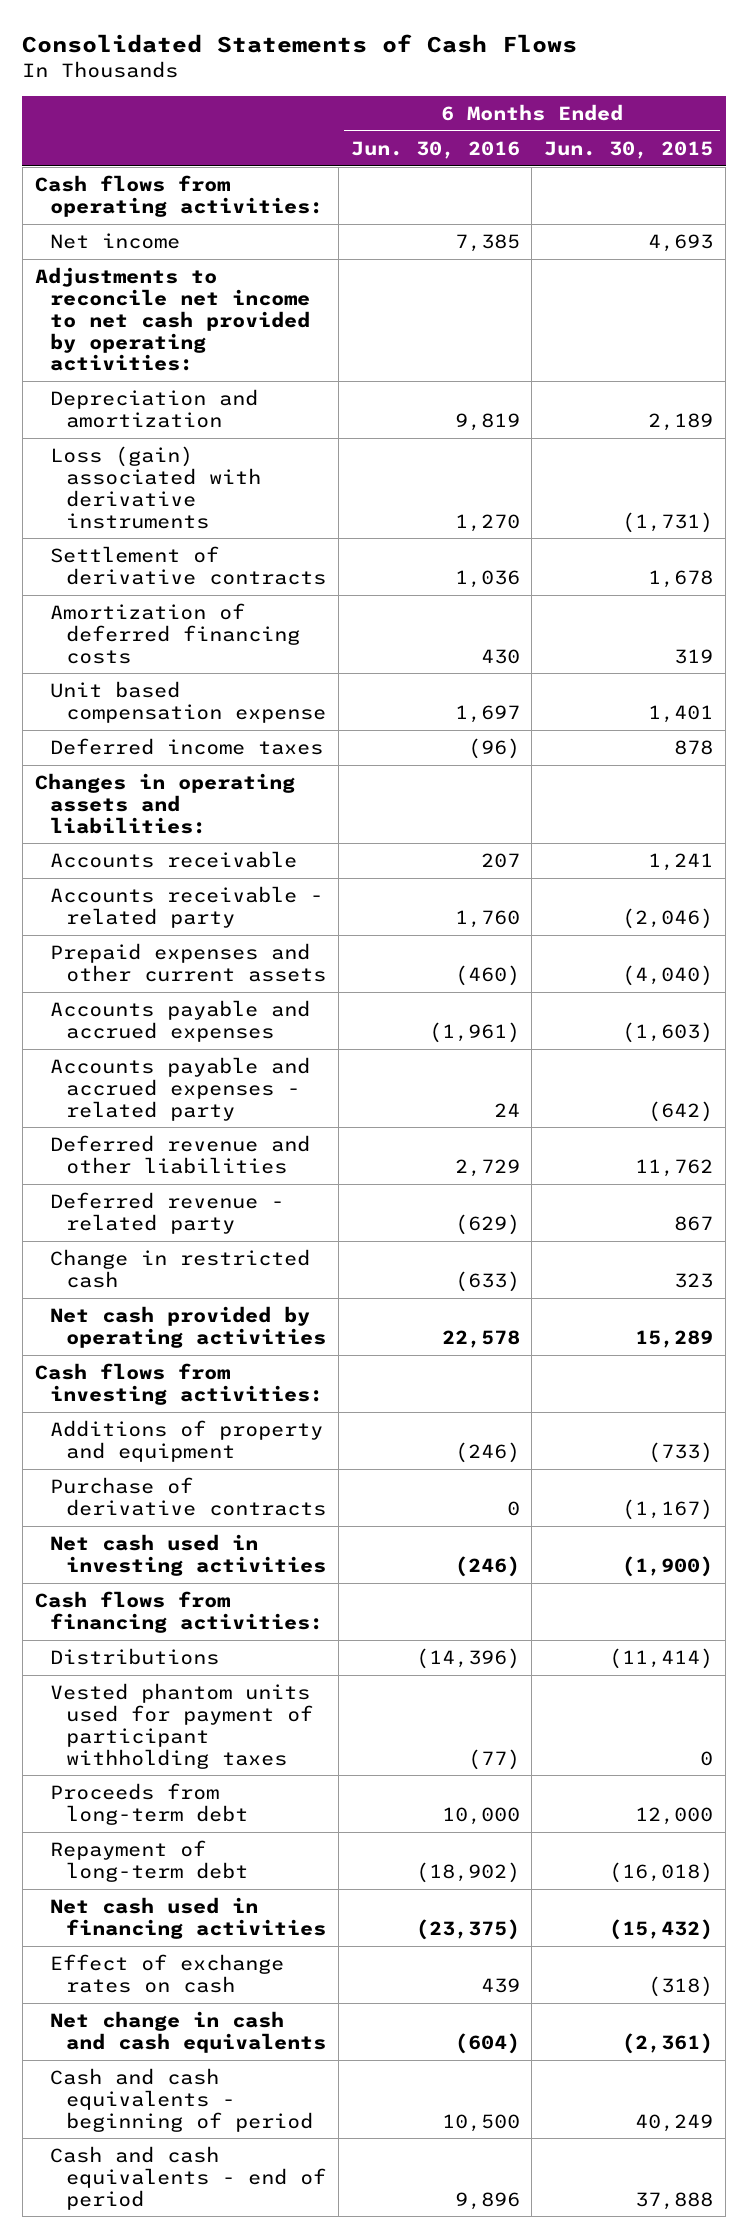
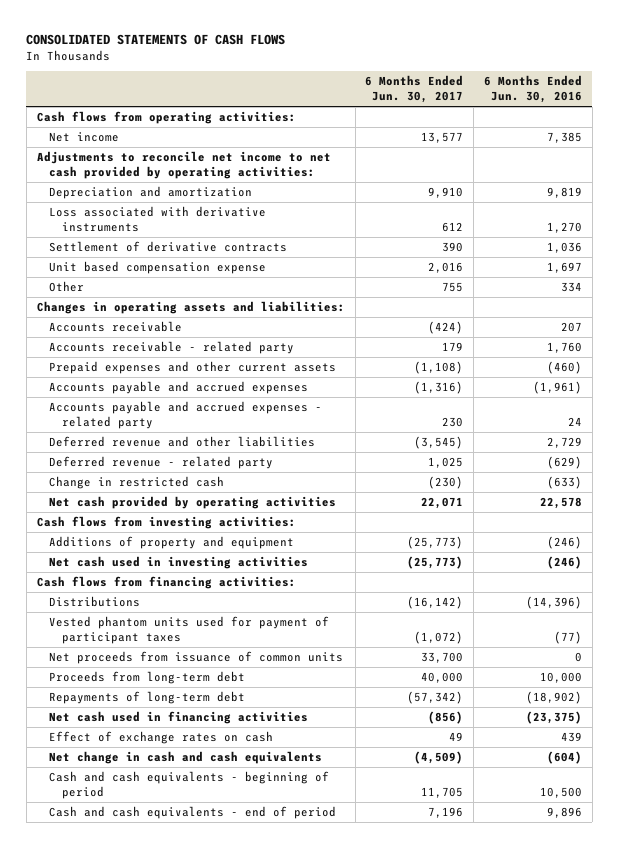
- Consolidated Statements of Cash Flows
+ CONSOLIDATED STATEMENTS OF CASH FLOWS
- | 6 Months Ended Jun. 30, 2016 | 6 Months Ended Jun. 30, 2015
+ | 6 Months Ended Jun. 30, 2017 | 6 Months Ended Jun. 30, 2016
- Loss (gain) associated with derivative instruments | 1,270 | (1,731)
+ Loss associated with derivative instruments | 612 | 1,270
- Amortization of deferred financing costs | 430 | 319
- Deferred income taxes | (96) | 878
+ Other | 755 | 334
- Purchase of derivative contracts | 0 | (1,167)
- Vested phantom units used for payment of participant withholding taxes | (77) | 0
+ Vested phantom units used for payment of participant taxes | (1,072) | (77)
+ Net proceeds from issuance of common units | 33,700 | 0
- Repayment of long-term debt | (18,902) | (16,018)
+ Repayments of long-term debt | (57,342) | (18,902)

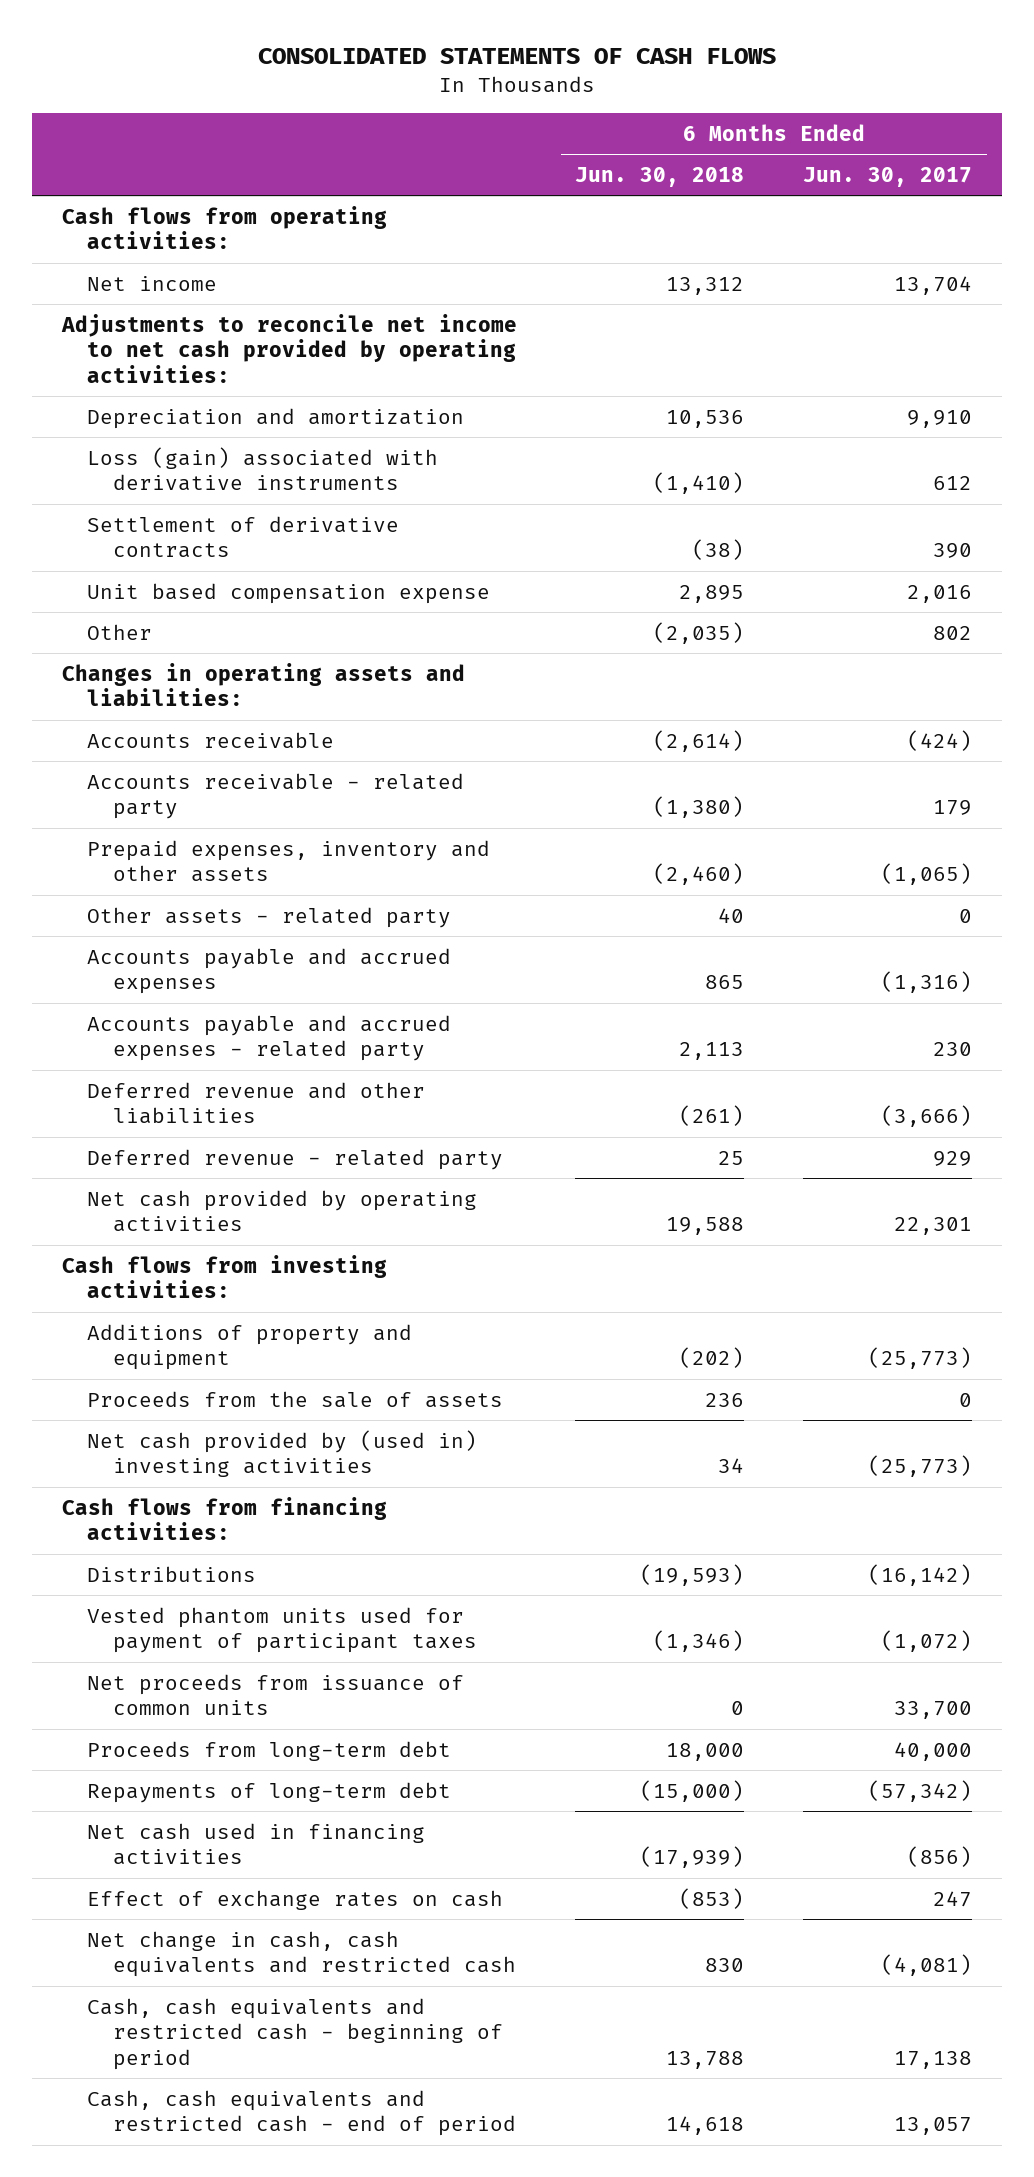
- | 6 Months Ended Jun. 30, 2017 | 6 Months Ended Jun. 30, 2016
+ | 6 Months Ended Jun. 30, 2018 | 6 Months Ended Jun. 30, 2017
- Net income | 13,577 | 7,385
+ Net income | 13,312 | 13,704
- Loss associated with derivative instruments | 612 | 1,270
+ Loss (gain) associated with derivative instruments | (1,410) | 612
- Other | 755 | 334
+ Other | (2,035) | 802
- Prepaid expenses and other current assets | (1,108) | (460)
+ Prepaid expenses, inventory and other assets | (2,460) | (1,065)
+ Other assets - related party | 40 | 0
- Deferred revenue and other liabilities | (3,545) | 2,729
- Deferred revenue - related party | 1,025 | (629)
- Change in restricted cash | (230) | (633)
- Net cash provided by operating activities | 22,071 | 22,578
+ Deferred revenue and other liabilities | (261) | (3,666)
+ Deferred revenue - related party | 25 | 929
+ Net cash provided by operating activities | 19,588 | 22,301
- Net cash used in investing activities | (25,773) | (246)
+ Proceeds from the sale of assets | 236 | 0
+ Net cash provided by (used in) investing activities | 34 | (25,773)
- Effect of exchange rates on cash | 49 | 439
- Net change in cash and cash equivalents | (4,509) | (604)
- Cash and cash equivalents - beginning of period | 11,705 | 10,500
- Cash and cash equivalents - end of period | 7,196 | 9,896
+ Effect of exchange rates on cash | (853) | 247
+ Net change in cash, cash equivalents and restricted cash | 830 | (4,081)
+ Cash, cash equivalents and restricted cash - beginning of period | 13,788 | 17,138
+ Cash, cash equivalents and restricted cash - end of period | 14,618 | 13,057

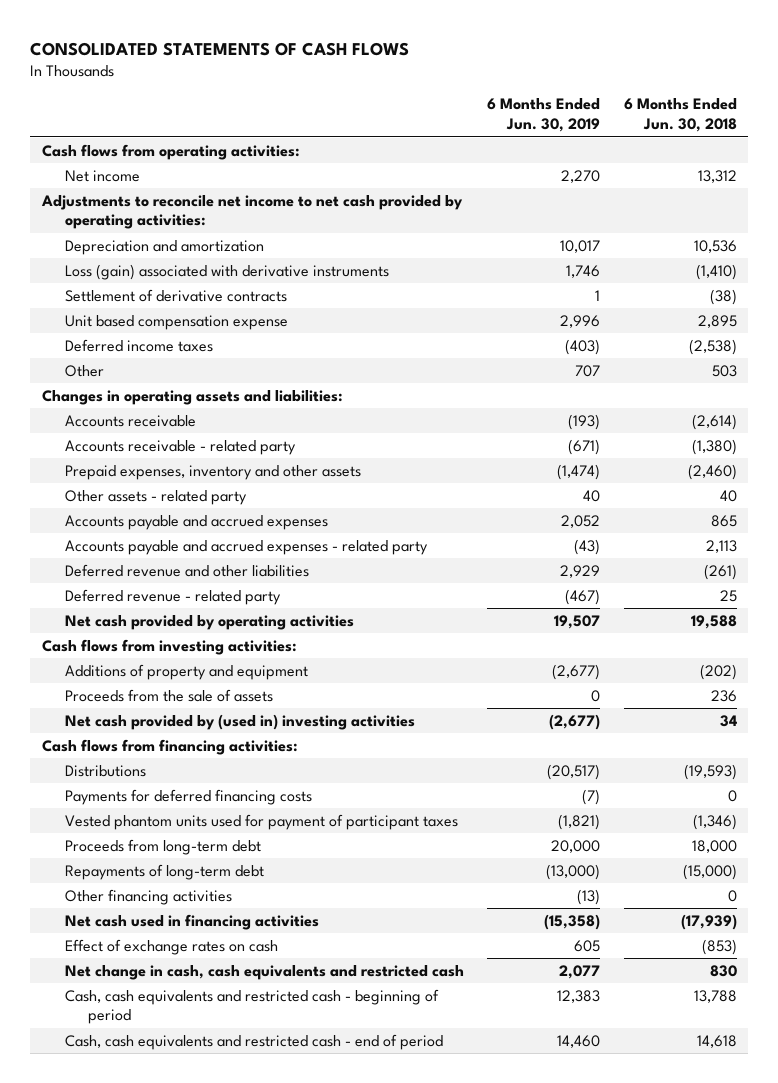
- | 6 Months Ended Jun. 30, 2018 | 6 Months Ended Jun. 30, 2017
+ | 6 Months Ended Jun. 30, 2019 | 6 Months Ended Jun. 30, 2018
- Other | (2,035) | 802
+ Deferred income taxes | (403) | (2,538)
+ Other | 707 | 503
+ Payments for deferred financing costs | (7) | 0
- Net proceeds from issuance of common units | 0 | 33,700
+ Other financing activities | (13) | 0

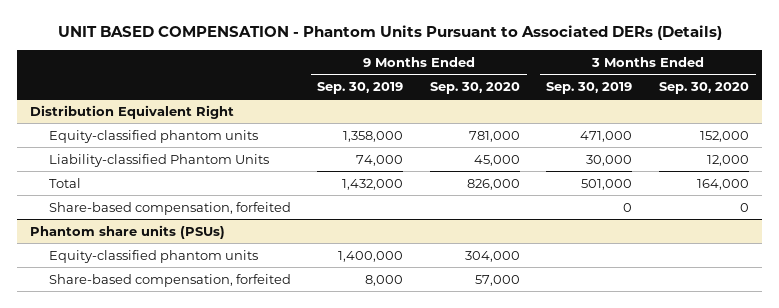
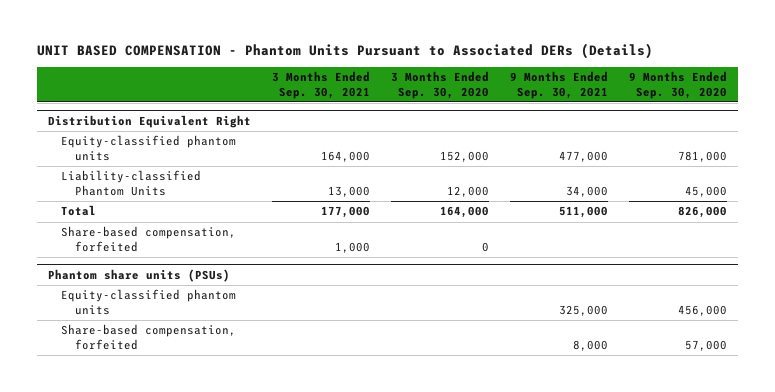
- | 9 Months Ended Sep. 30, 2019 | 9 Months Ended Sep. 30, 2020 | 3 Months Ended Sep. 30, 2019 | 3 Months Ended Sep. 30, 2020
+ | 3 Months Ended Sep. 30, 2021 | 3 Months Ended Sep. 30, 2020 | 9 Months Ended Sep. 30, 2021 | 9 Months Ended Sep. 30, 2020
@ Phantom share units (PSUs)
- Equity-classified phantom units | 1,400,000 | 304,000 | |
+ Equity-classified phantom units | | | 325,000 | 456,000

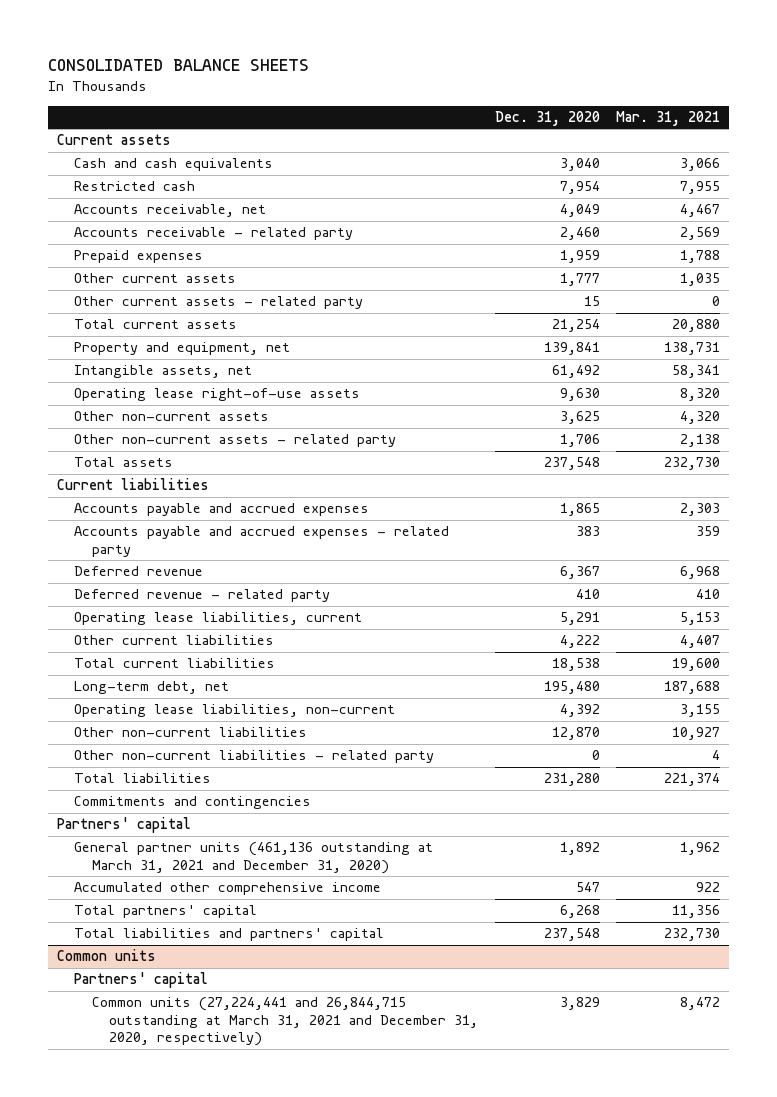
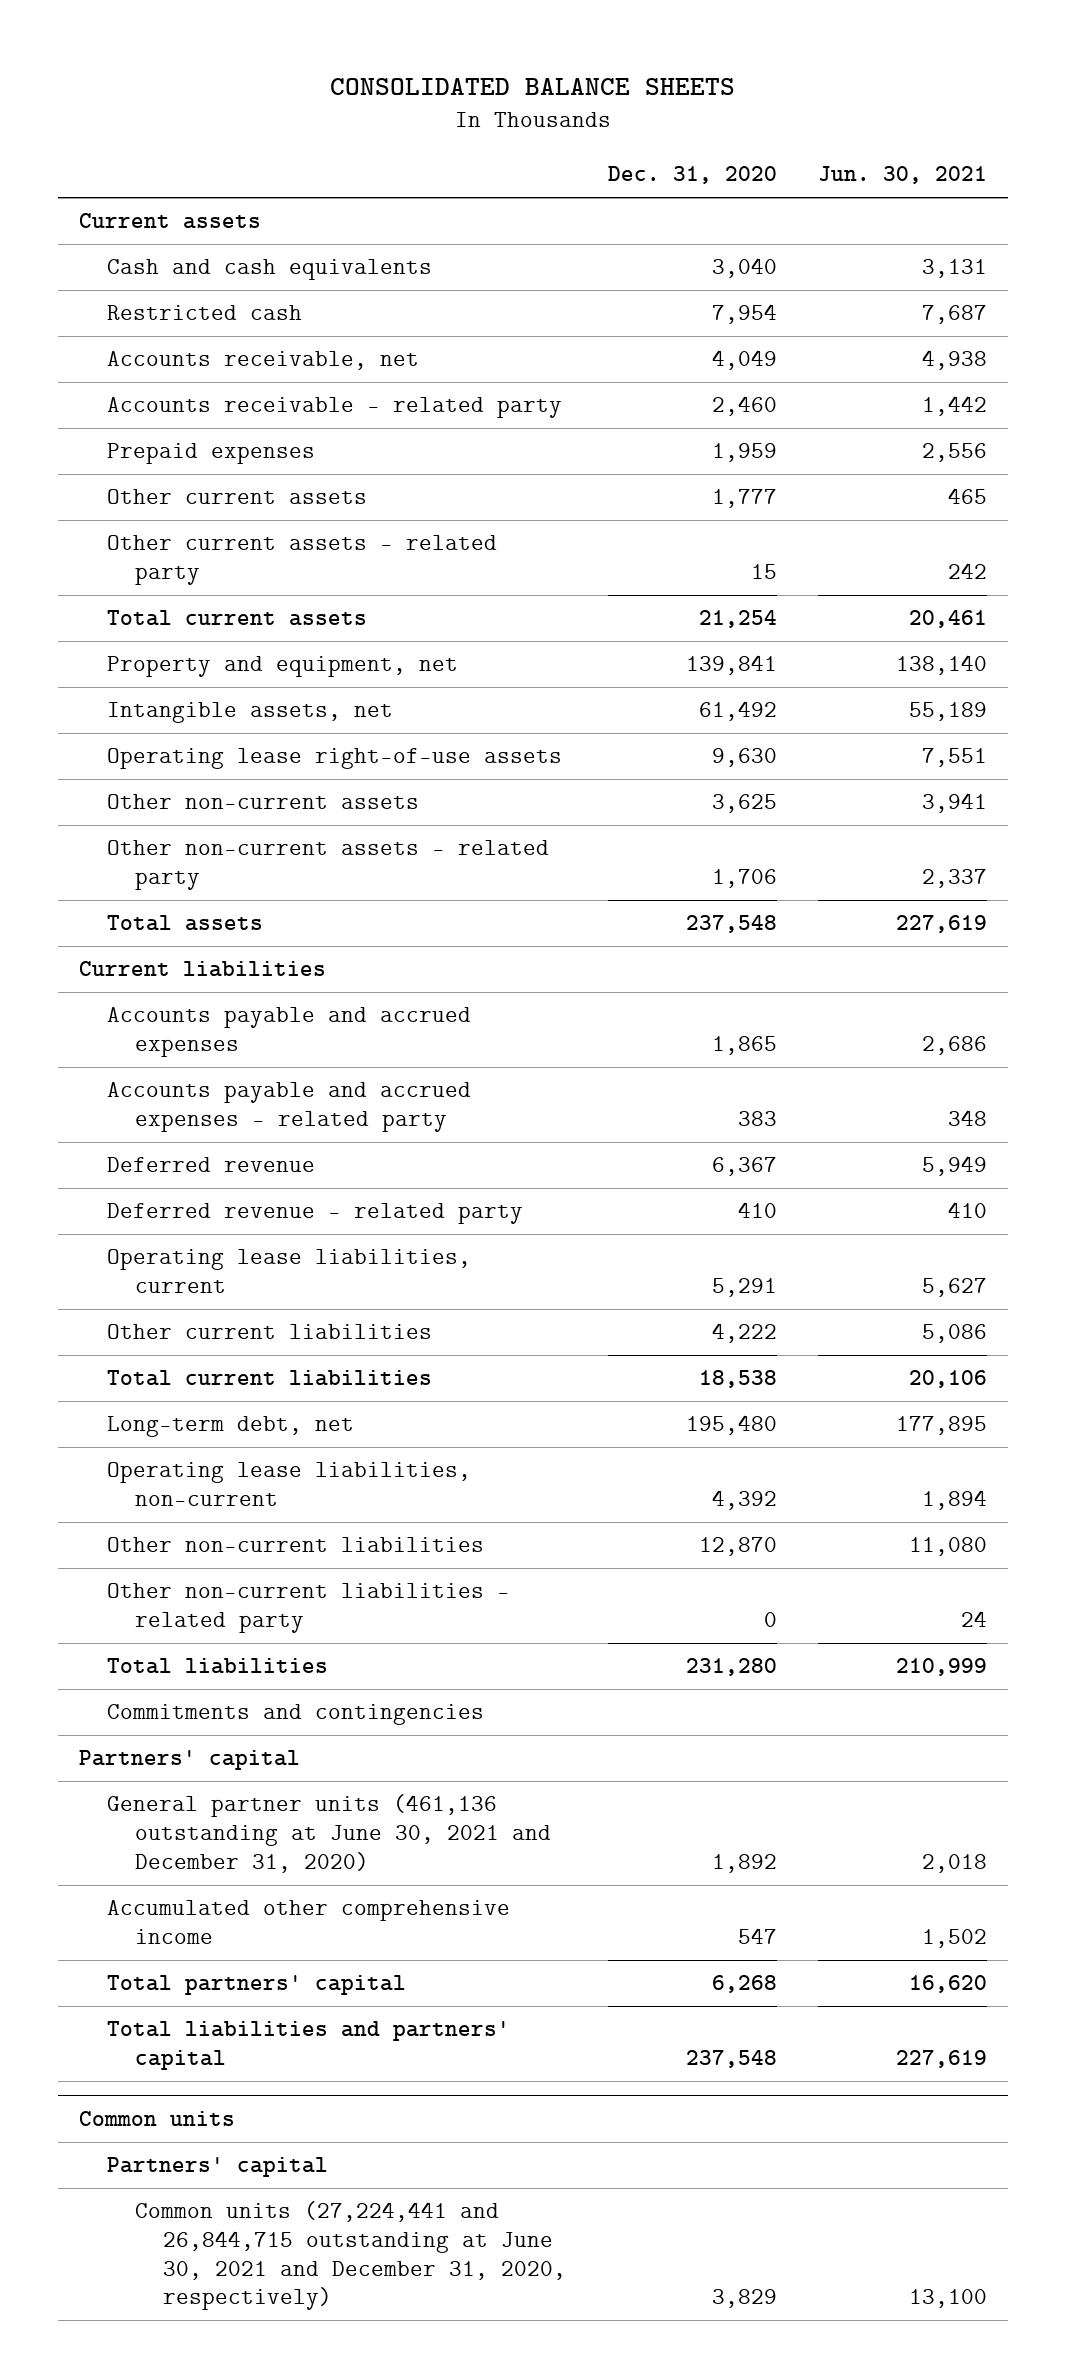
- | Dec. 31, 2020 | Mar. 31, 2021
+ | Dec. 31, 2020 | Jun. 30, 2021
- General partner units (461,136 outstanding at March 31, 2021 and December 31, 2020) | 1,892 | 1,962
+ General partner units (461,136 outstanding at June 30, 2021 and December 31, 2020) | 1,892 | 2,018
@ Common units
- Common units (27,224,441 and 26,844,715 outstanding at March 31, 2021 and December 31, 2020, respectively) | 3,829 | 8,472
+ Common units (27,224,441 and 26,844,715 outstanding at June 30, 2021 and December 31, 2020, respectively) | 3,829 | 13,100

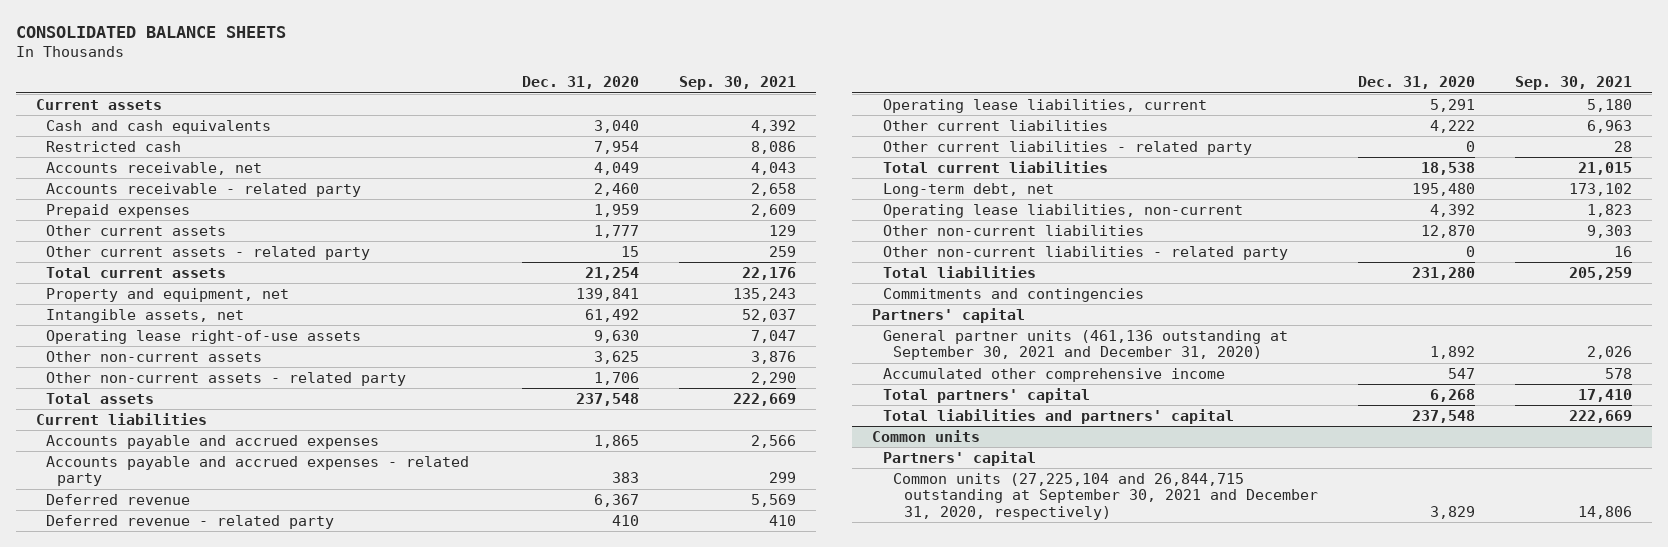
- | Dec. 31, 2020 | Jun. 30, 2021
+ | Dec. 31, 2020 | Sep. 30, 2021
+ Other current liabilities - related party | 0 | 28
- General partner units (461,136 outstanding at June 30, 2021 and December 31, 2020) | 1,892 | 2,018
+ General partner units (461,136 outstanding at September 30, 2021 and December 31, 2020) | 1,892 | 2,026
@ Common units
- Common units (27,224,441 and 26,844,715 outstanding at June 30, 2021 and December 31, 2020, respectively) | 3,829 | 13,100
+ Common units (27,225,104 and 26,844,715 outstanding at September 30, 2021 and December 31, 2020, respectively) | 3,829 | 14,806

